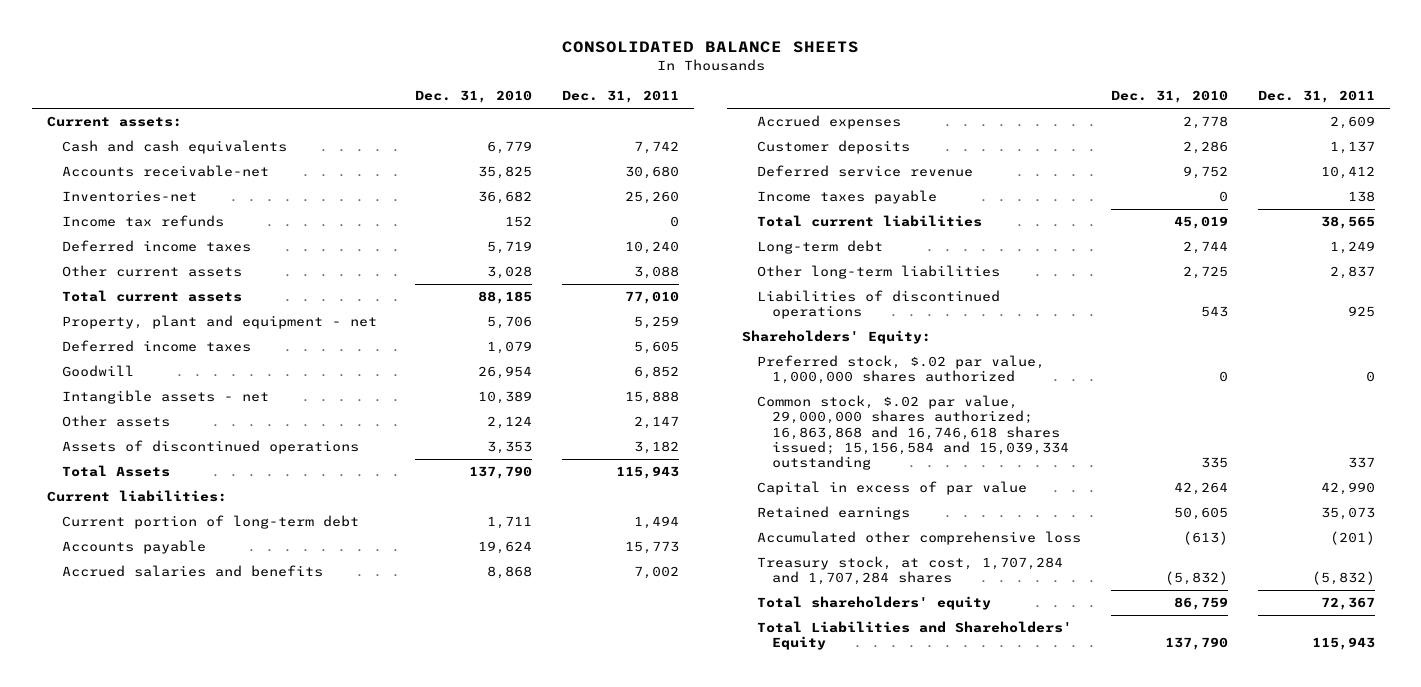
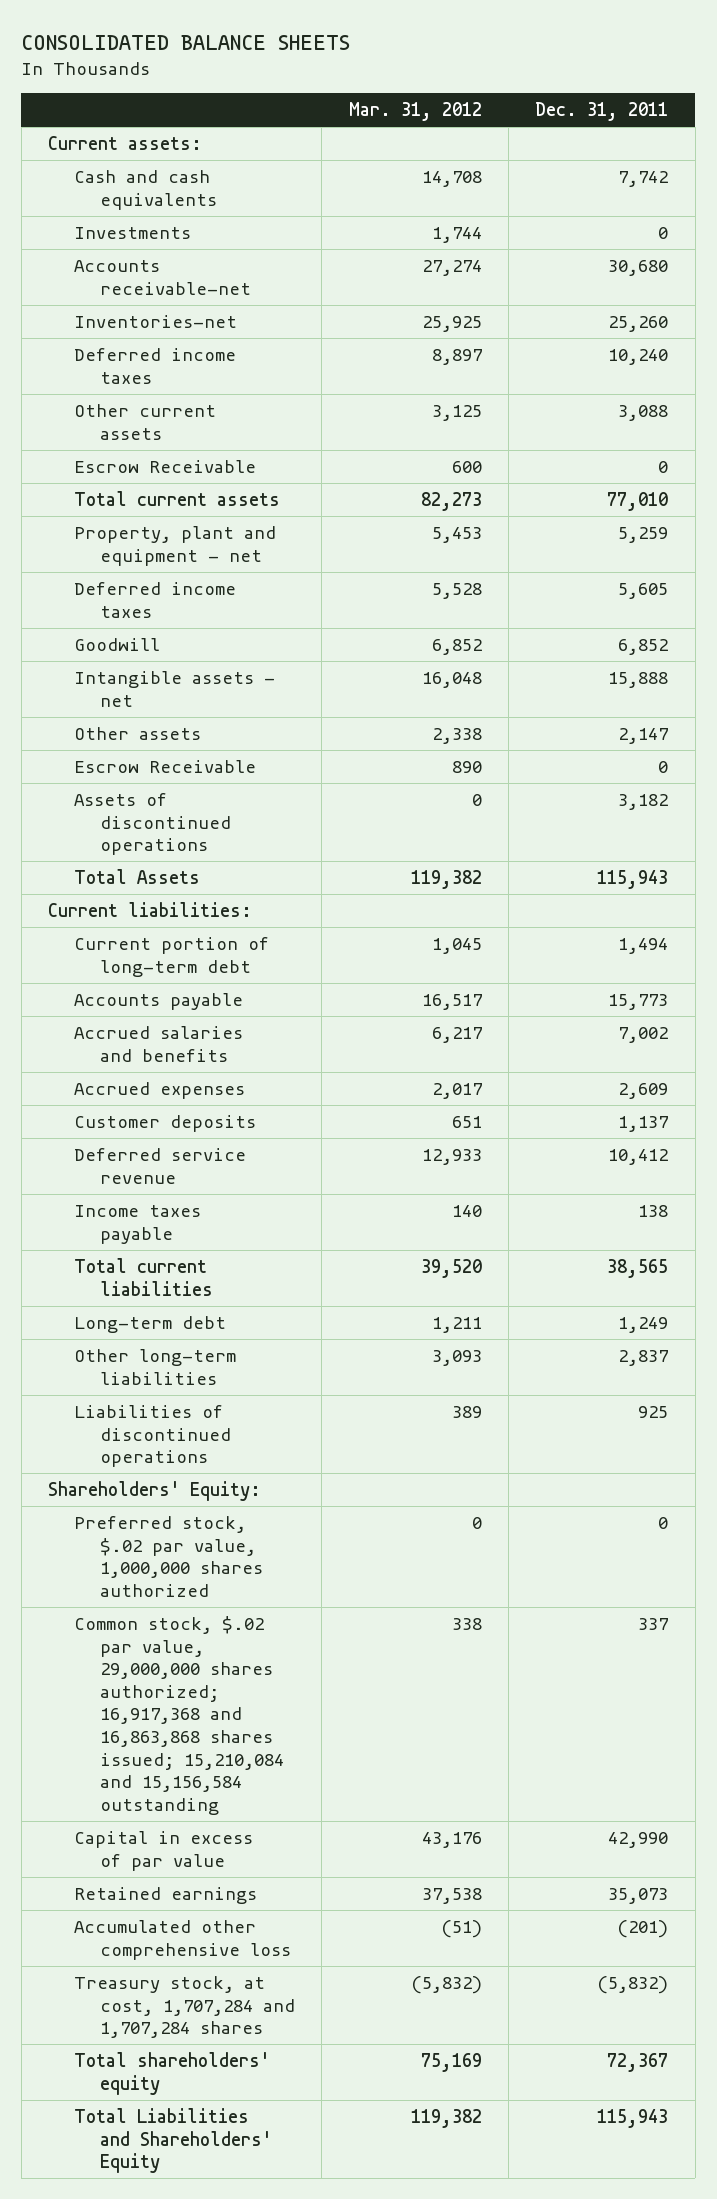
- | Dec. 31, 2010 | Dec. 31, 2011
+ | Mar. 31, 2012 | Dec. 31, 2011
+ Investments | 1,744 | 0
- Income tax refunds | 152 | 0
+ Escrow Receivable | 600 | 0
+ Escrow Receivable | 890 | 0
- Common stock, $.02 par value, 29,000,000 shares authorized; 16,863,868 and 16,746,618 shares issued; 15,156,584 and 15,039,334 outstanding | 335 | 337
+ Common stock, $.02 par value, 29,000,000 shares authorized; 16,917,368 and 16,863,868 shares issued; 15,210,084 and 15,156,584 outstanding | 338 | 337

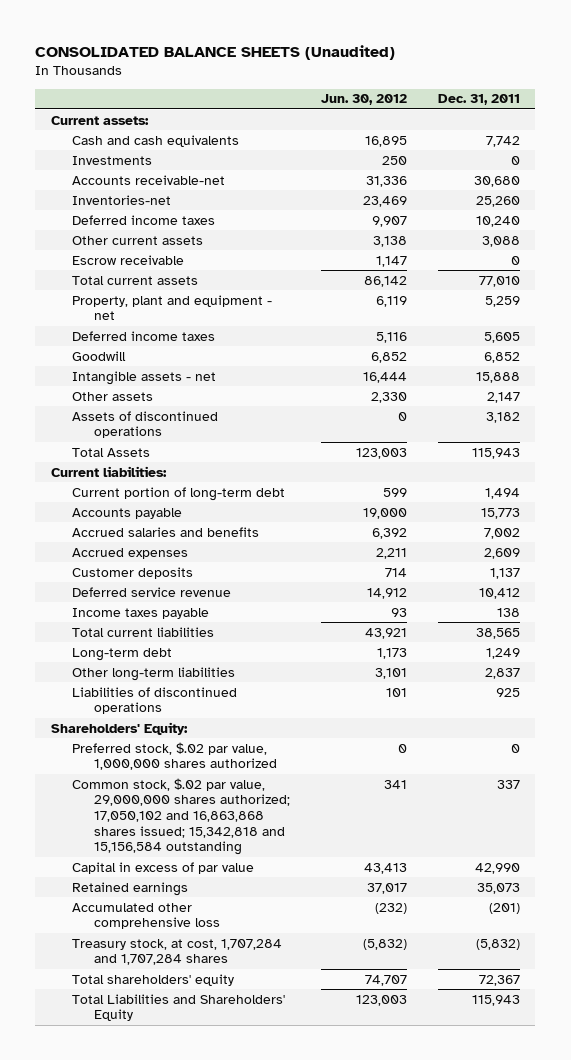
- CONSOLIDATED BALANCE SHEETS
+ CONSOLIDATED BALANCE SHEETS (Unaudited)
- | Mar. 31, 2012 | Dec. 31, 2011
+ | Jun. 30, 2012 | Dec. 31, 2011
- Escrow Receivable | 600 | 0
+ Escrow receivable | 1,147 | 0
- Escrow Receivable | 890 | 0
- Common stock, $.02 par value, 29,000,000 shares authorized; 16,917,368 and 16,863,868 shares issued; 15,210,084 and 15,156,584 outstanding | 338 | 337
+ Common stock, $.02 par value, 29,000,000 shares authorized; 17,050,102 and 16,863,868 shares issued; 15,342,818 and 15,156,584 outstanding | 341 | 337

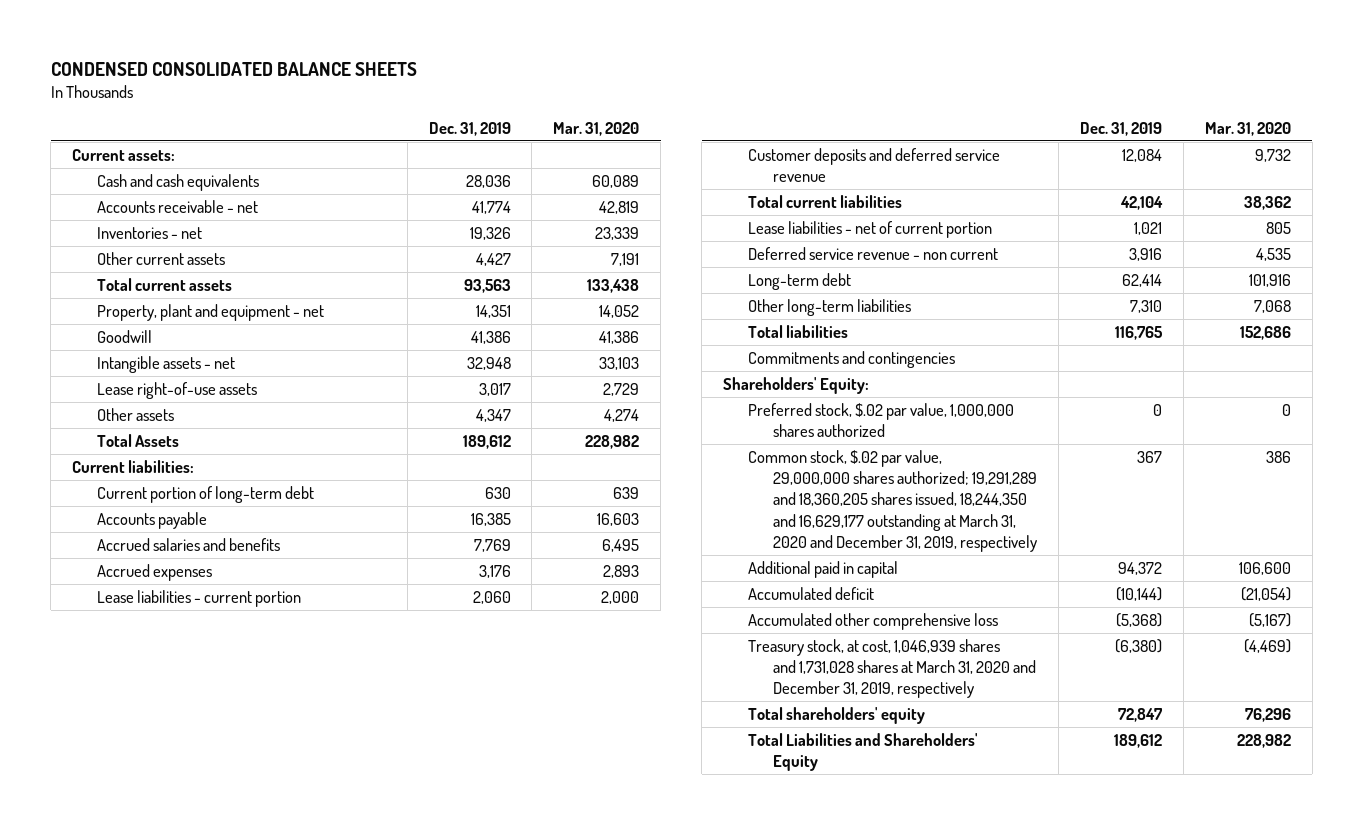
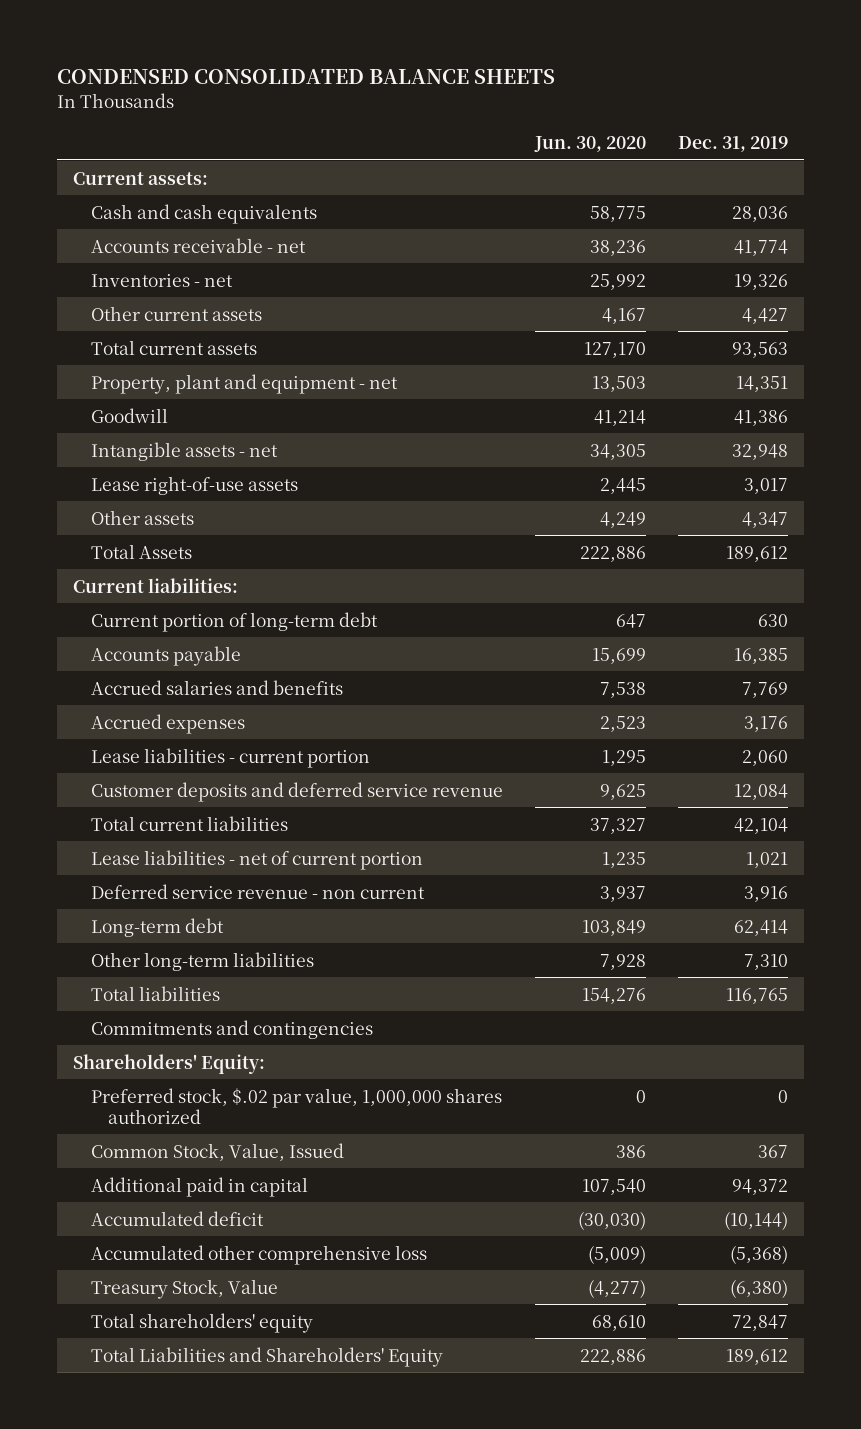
- | Dec. 31, 2019 | Mar. 31, 2020
+ | Jun. 30, 2020 | Dec. 31, 2019
- Common stock, $.02 par value, 29,000,000 shares authorized; 19,291,289 and 18,360,205 shares issued, 18,244,350 and 16,629,177 outstanding at March 31, 2020 and December 31, 2019, respectively | 367 | 386
+ Common Stock, Value, Issued | 386 | 367
- Treasury stock, at cost, 1,046,939 shares and 1,731,028 shares at March 31, 2020 and December 31, 2019, respectively | (6,380) | (4,469)
+ Treasury Stock, Value | (4,277) | (6,380)

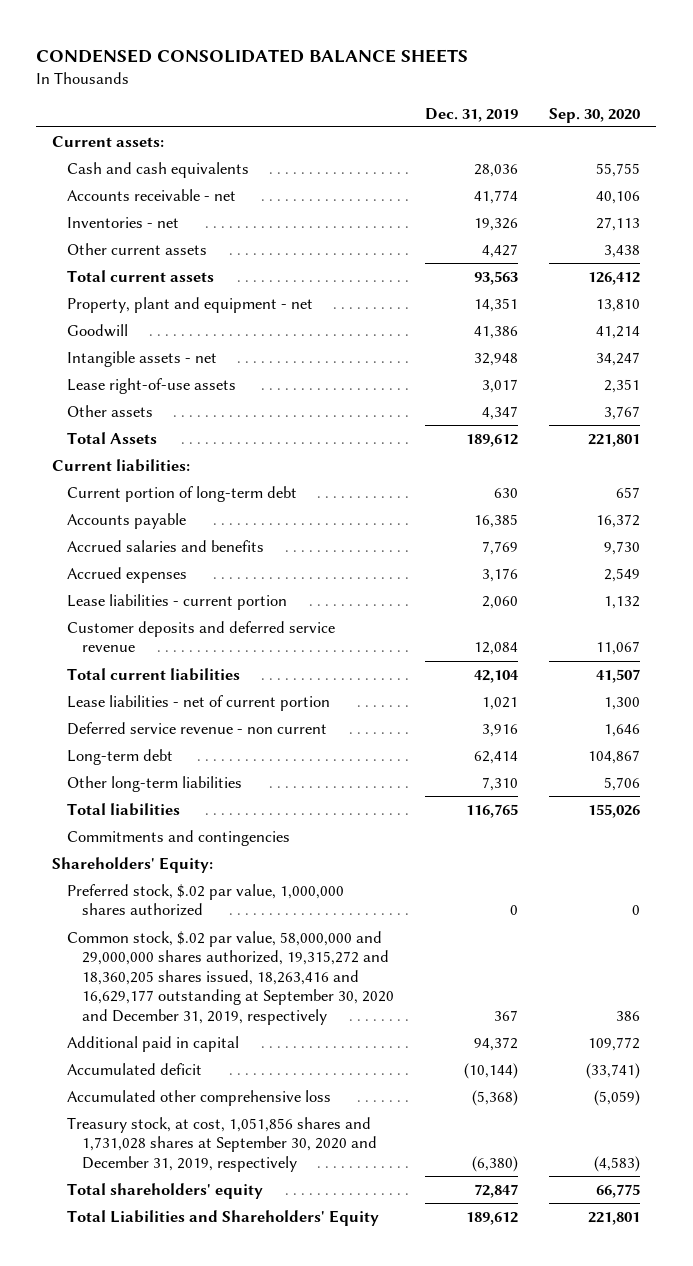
- | Jun. 30, 2020 | Dec. 31, 2019
+ | Dec. 31, 2019 | Sep. 30, 2020
- Common Stock, Value, Issued | 386 | 367
+ Common stock, $.02 par value, 58,000,000 and 29,000,000 shares authorized, 19,315,272 and 18,360,205 shares issued, 18,263,416 and 16,629,177 outstanding at September 30, 2020 and December 31, 2019, respectively | 367 | 386
- Treasury Stock, Value | (4,277) | (6,380)
+ Treasury stock, at cost, 1,051,856 shares and 1,731,028 shares at September 30, 2020 and December 31, 2019, respectively | (6,380) | (4,583)

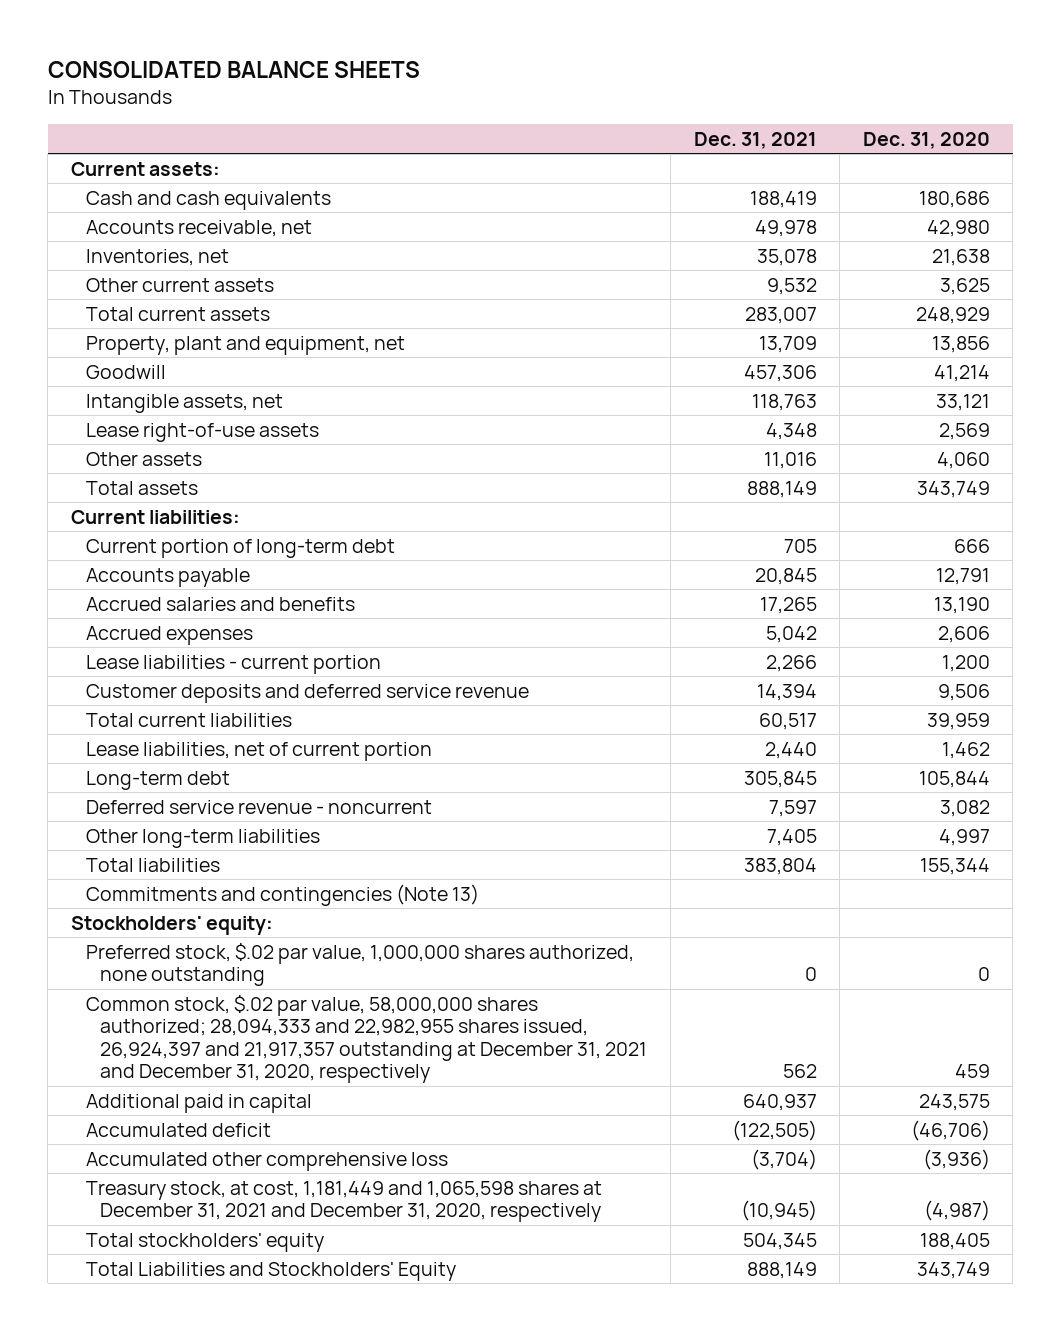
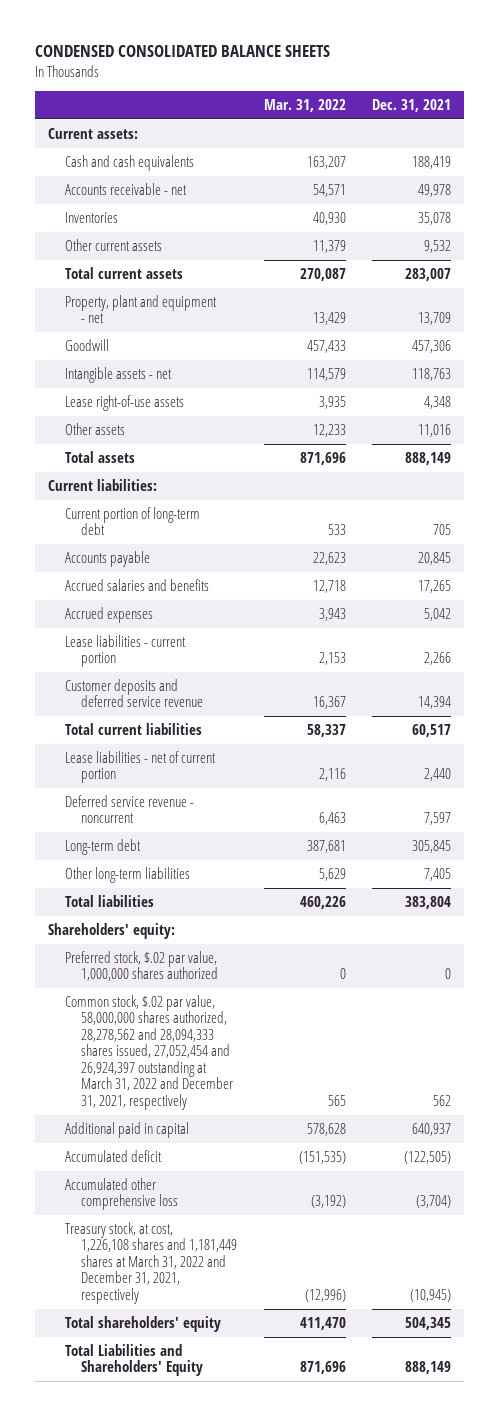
- CONSOLIDATED BALANCE SHEETS
+ CONDENSED CONSOLIDATED BALANCE SHEETS
- | Dec. 31, 2021 | Dec. 31, 2020
+ | Mar. 31, 2022 | Dec. 31, 2021
- Accounts receivable, net | 49,978 | 42,980
- Inventories, net | 35,078 | 21,638
+ Accounts receivable - net | 54,571 | 49,978
+ Inventories | 40,930 | 35,078
- Property, plant and equipment, net | 13,709 | 13,856
+ Property, plant and equipment - net | 13,429 | 13,709
- Intangible assets, net | 118,763 | 33,121
+ Intangible assets - net | 114,579 | 118,763
- Lease liabilities, net of current portion | 2,440 | 1,462
+ Lease liabilities - net of current portion | 2,116 | 2,440
moved down: Long-term debt | 387,681 | 305,845
- Commitments and contingencies (Note 13)
- Stockholders' equity:
- Preferred stock, $.02 par value, 1,000,000 shares authorized, none outstanding | 0 | 0
- Common stock, $.02 par value, 58,000,000 shares authorized; 28,094,333 and 22,982,955 shares issued, 26,924,397 and 21,917,357 outstanding at December 31, 2021 and December 31, 2020, respectively | 562 | 459
+ Shareholders' equity:
+ Preferred stock, $.02 par value, 1,000,000 shares authorized | 0 | 0
+ Common stock, $.02 par value, 58,000,000 shares authorized, 28,278,562 and 28,094,333 shares issued, 27,052,454 and 26,924,397 outstanding at March 31, 2022 and December 31, 2021, respectively | 565 | 562
- Treasury stock, at cost, 1,181,449 and 1,065,598 shares at December 31, 2021 and December 31, 2020, respectively | (10,945) | (4,987)
- Total stockholders' equity | 504,345 | 188,405
- Total Liabilities and Stockholders' Equity | 888,149 | 343,749
+ Treasury stock, at cost, 1,226,108 shares and 1,181,449 shares at March 31, 2022 and December 31, 2021, respectively | (12,996) | (10,945)
+ Total shareholders' equity | 411,470 | 504,345
+ Total Liabilities and Shareholders' Equity | 871,696 | 888,149

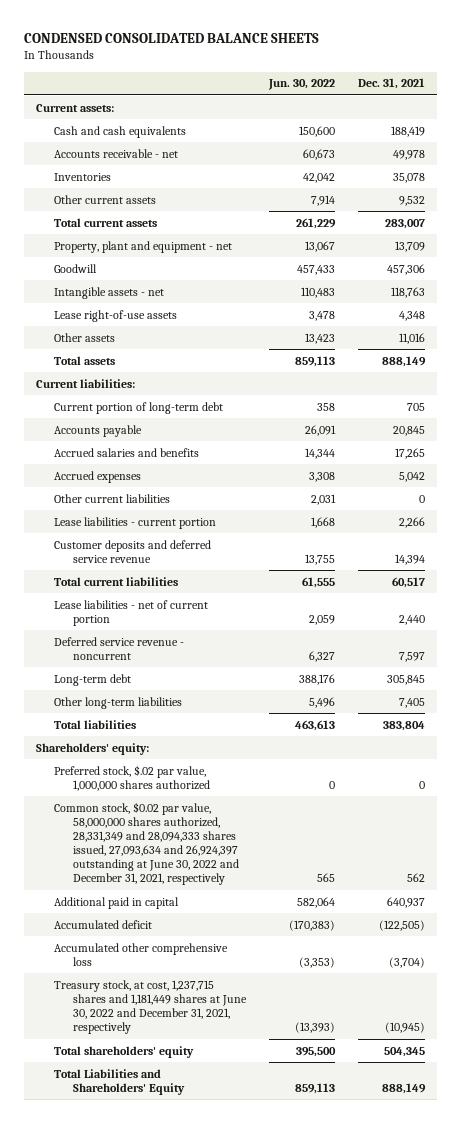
- | Mar. 31, 2022 | Dec. 31, 2021
+ | Jun. 30, 2022 | Dec. 31, 2021
+ Other current liabilities | 2,031 | 0
- Common stock, $.02 par value, 58,000,000 shares authorized, 28,278,562 and 28,094,333 shares issued, 27,052,454 and 26,924,397 outstanding at March 31, 2022 and December 31, 2021, respectively | 565 | 562
+ Common stock, $0.02 par value, 58,000,000 shares authorized, 28,331,349 and 28,094,333 shares issued, 27,093,634 and 26,924,397 outstanding at June 30, 2022 and December 31, 2021, respectively | 565 | 562
- Treasury stock, at cost, 1,226,108 shares and 1,181,449 shares at March 31, 2022 and December 31, 2021, respectively | (12,996) | (10,945)
+ Treasury stock, at cost, 1,237,715 shares and 1,181,449 shares at June 30, 2022 and December 31, 2021, respectively | (13,393) | (10,945)

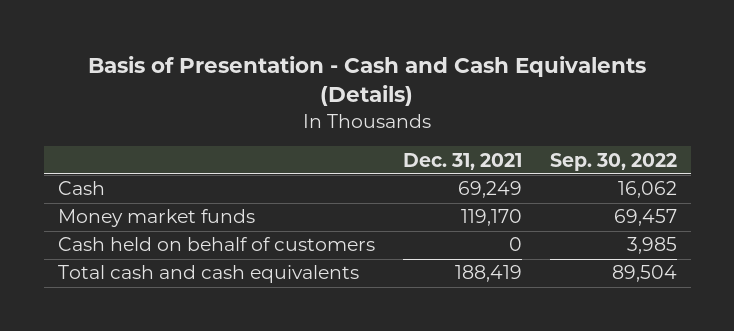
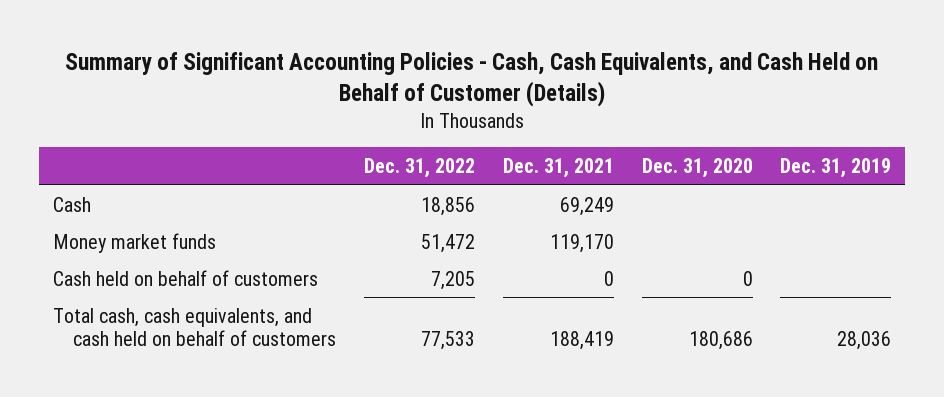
- Basis of Presentation - Cash and Cash Equivalents (Details)
+ Summary of Significant Accounting Policies - Cash, Cash Equivalents, and Cash Held on Behalf of Customer (Details)
- | Dec. 31, 2021 | Sep. 30, 2022
+ | Dec. 31, 2022 | Dec. 31, 2021 | Dec. 31, 2020 | Dec. 31, 2019
- Total cash and cash equivalents | 188,419 | 89,504
+ Total cash, cash equivalents, and cash held on behalf of customers | 77,533 | 188,419 | 180,686 | 28,036

